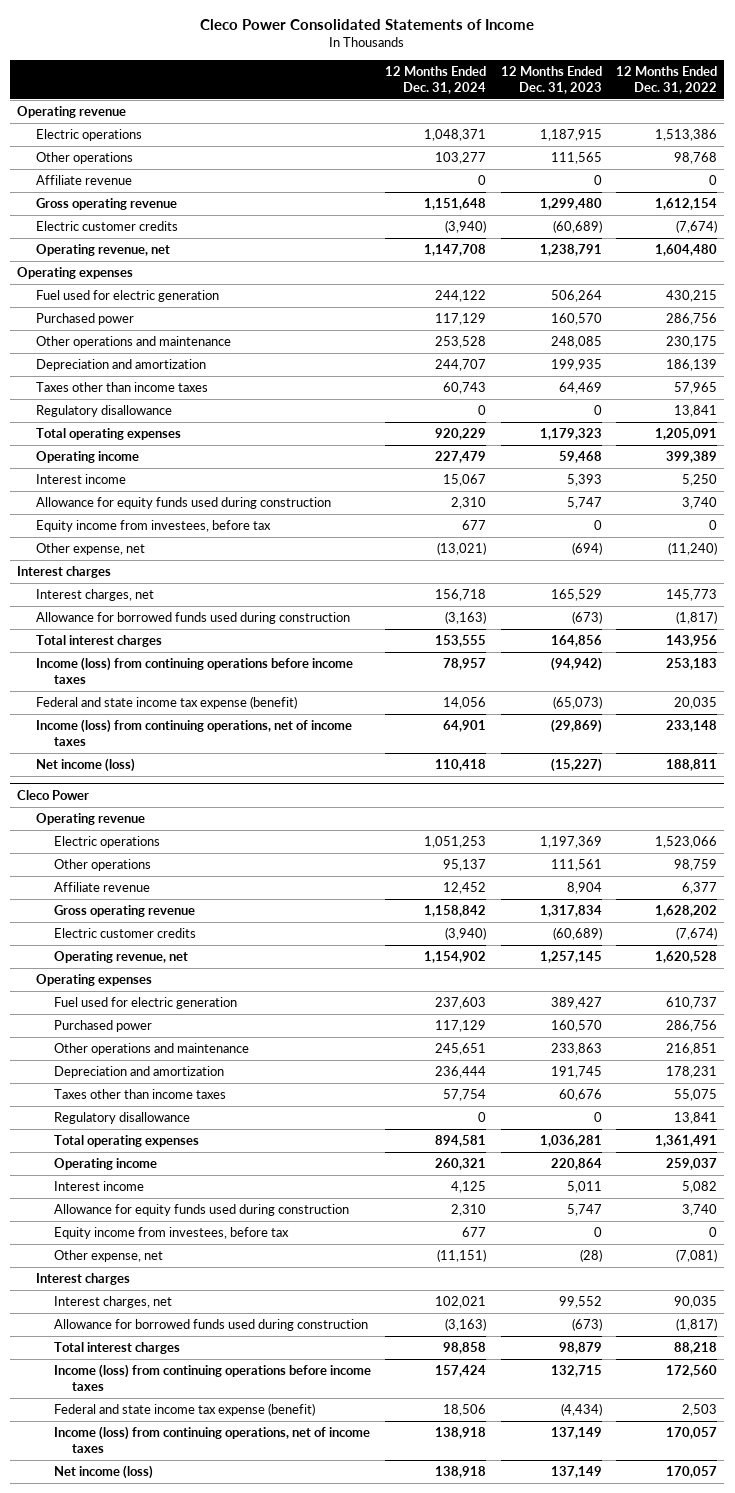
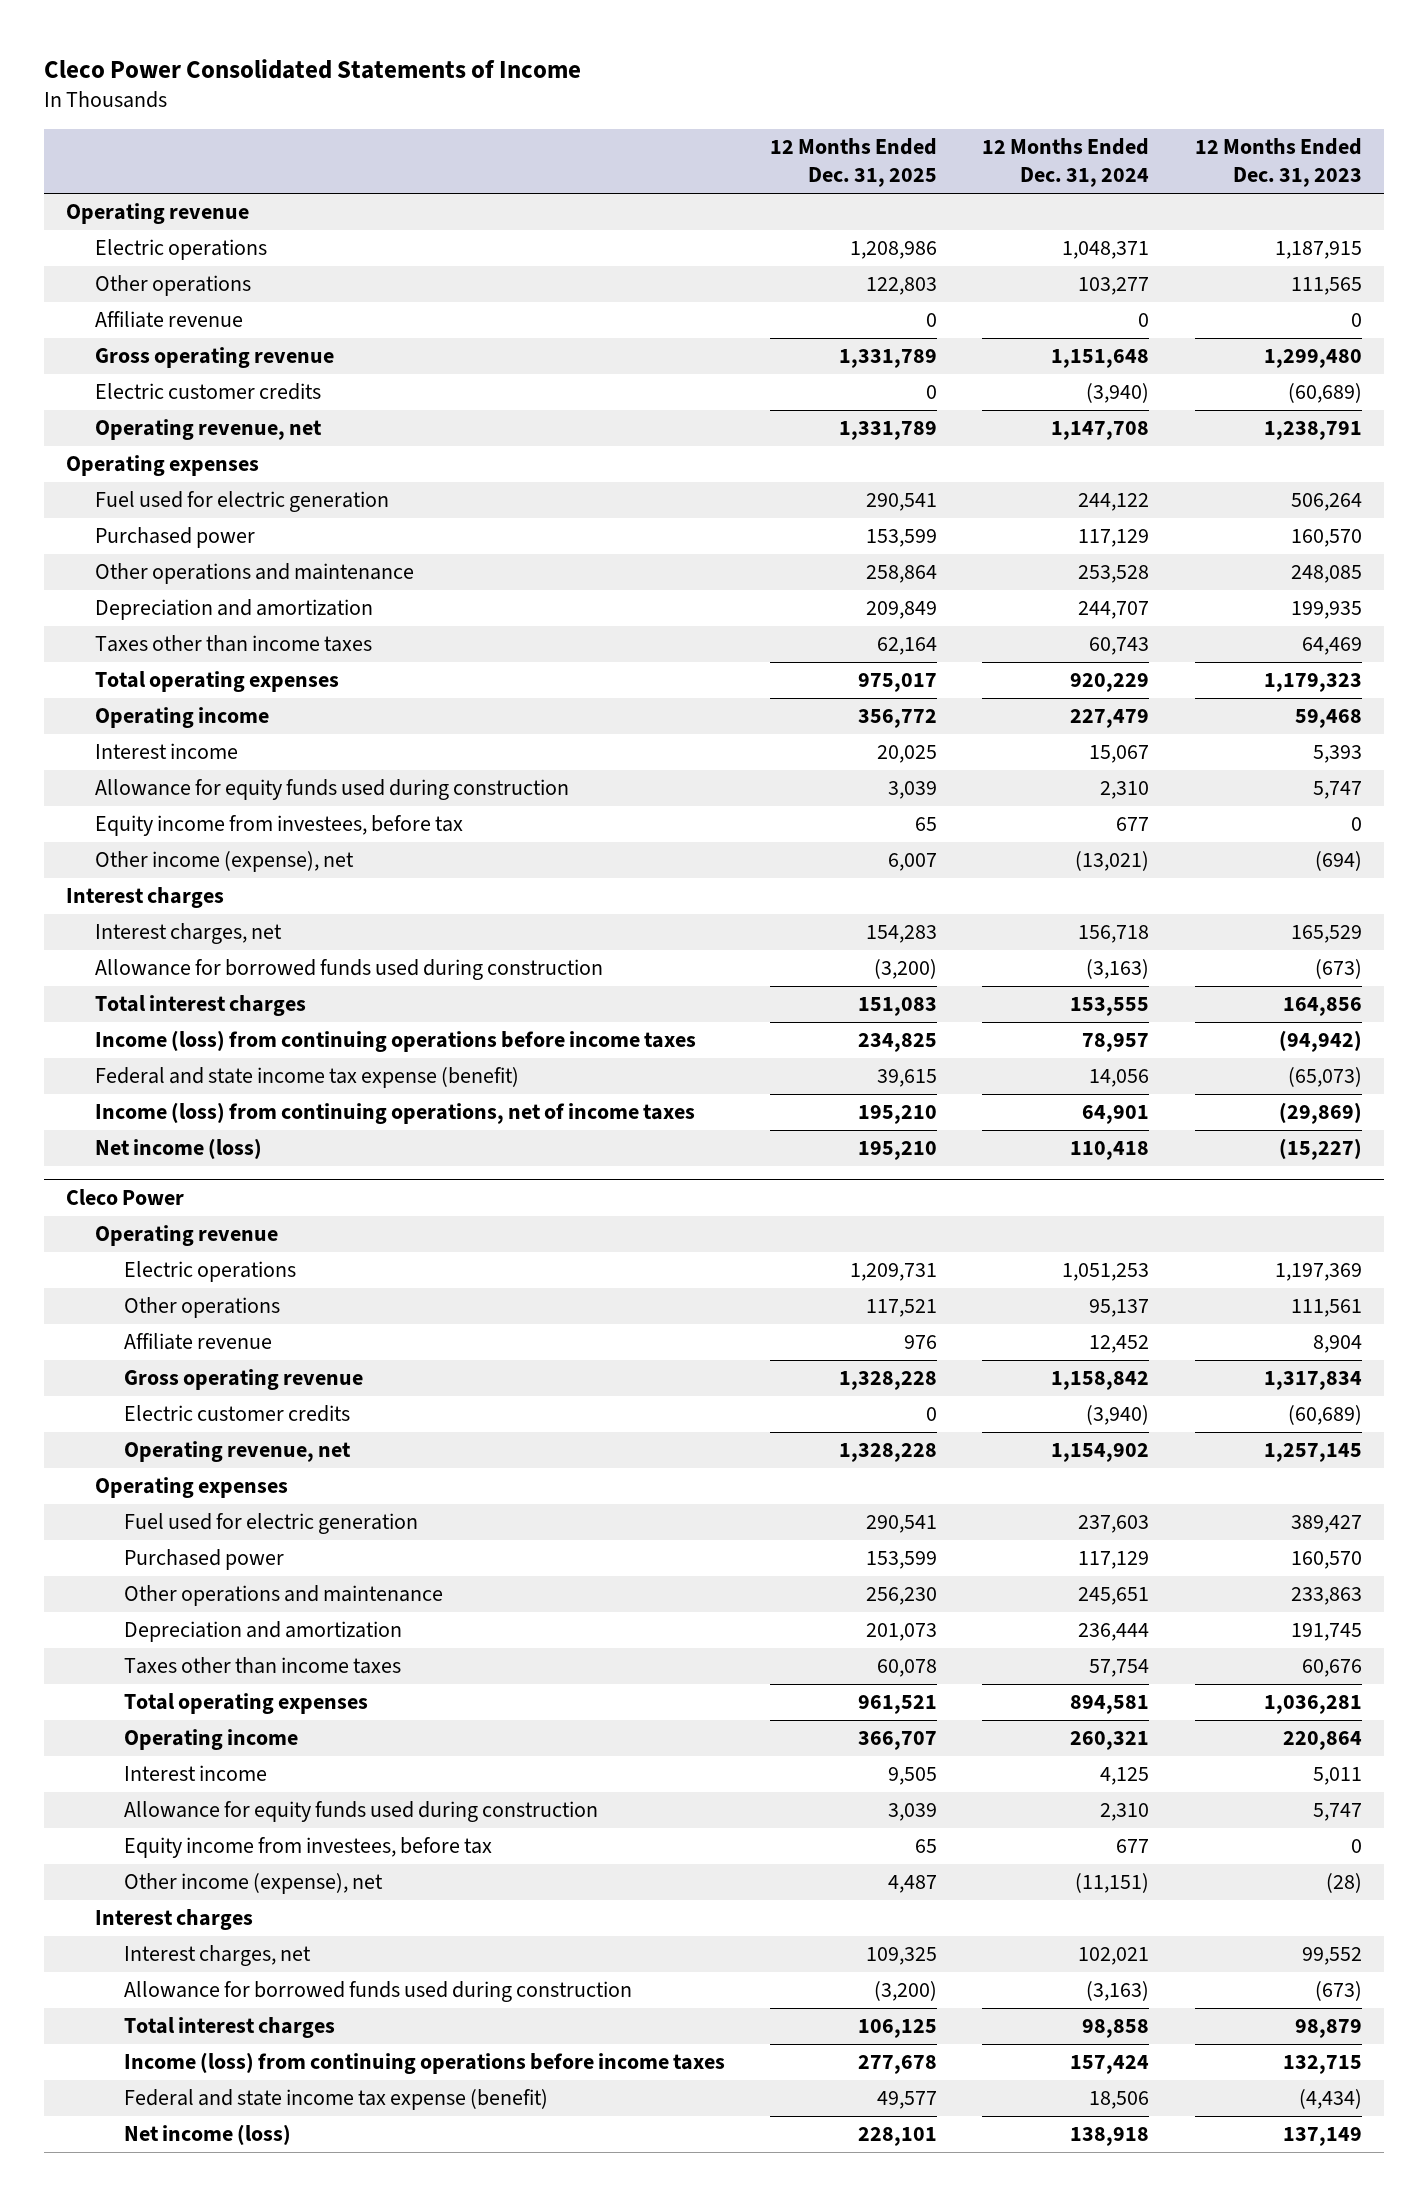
- | 12 Months Ended Dec. 31, 2024 | 12 Months Ended Dec. 31, 2023 | 12 Months Ended Dec. 31, 2022
+ | 12 Months Ended Dec. 31, 2025 | 12 Months Ended Dec. 31, 2024 | 12 Months Ended Dec. 31, 2023
- Regulatory disallowance | 0 | 0 | 13,841
- Other expense, net | (13,021) | (694) | (11,240)
+ Other income (expense), net | 6,007 | (13,021) | (694)
@ Cleco Power
- Regulatory disallowance | 0 | 0 | 13,841
- Other expense, net | (11,151) | (28) | (7,081)
+ Other income (expense), net | 4,487 | (11,151) | (28)
- Income (loss) from continuing operations, net of income taxes | 138,918 | 137,149 | 170,057

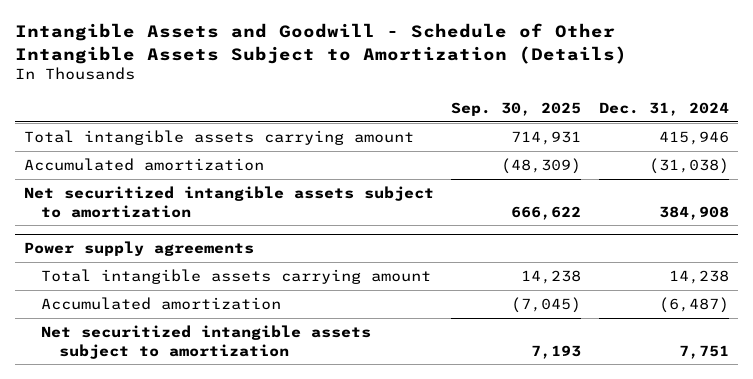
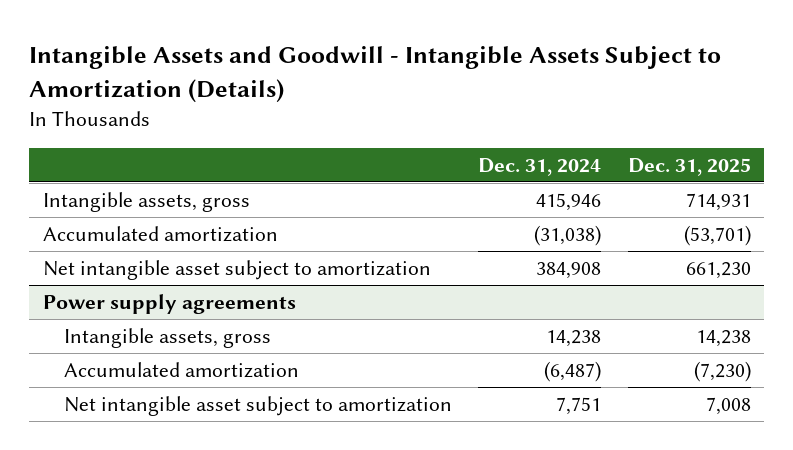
- Intangible Assets and Goodwill - Schedule of Other Intangible Assets Subject to Amortization (Details)
+ Intangible Assets and Goodwill - Intangible Assets Subject to Amortization (Details)
- | Sep. 30, 2025 | Dec. 31, 2024
+ | Dec. 31, 2024 | Dec. 31, 2025
- Total intangible assets carrying amount | 714,931 | 415,946
+ Intangible assets, gross | 415,946 | 714,931
- Net securitized intangible assets subject to amortization | 666,622 | 384,908
+ Net intangible asset subject to amortization | 384,908 | 661,230
@ Power supply agreements
- Total intangible assets carrying amount | 14,238 | 14,238
+ Intangible assets, gross | 14,238 | 14,238
- Net securitized intangible assets subject to amortization | 7,193 | 7,751
+ Net intangible asset subject to amortization | 7,751 | 7,008

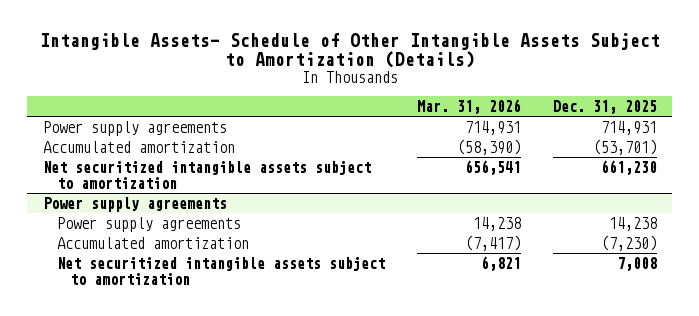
- Intangible Assets and Goodwill - Intangible Assets Subject to Amortization (Details)
+ Intangible Assets- Schedule of Other Intangible Assets Subject to Amortization (Details)
- | Dec. 31, 2024 | Dec. 31, 2025
+ | Mar. 31, 2026 | Dec. 31, 2025
- Intangible assets, gross | 415,946 | 714,931
+ Power supply agreements | 714,931 | 714,931
- Net intangible asset subject to amortization | 384,908 | 661,230
+ Net securitized intangible assets subject to amortization | 656,541 | 661,230
@ Power supply agreements
- Intangible assets, gross | 14,238 | 14,238
+ Power supply agreements | 14,238 | 14,238
- Net intangible asset subject to amortization | 7,751 | 7,008
+ Net securitized intangible assets subject to amortization | 6,821 | 7,008

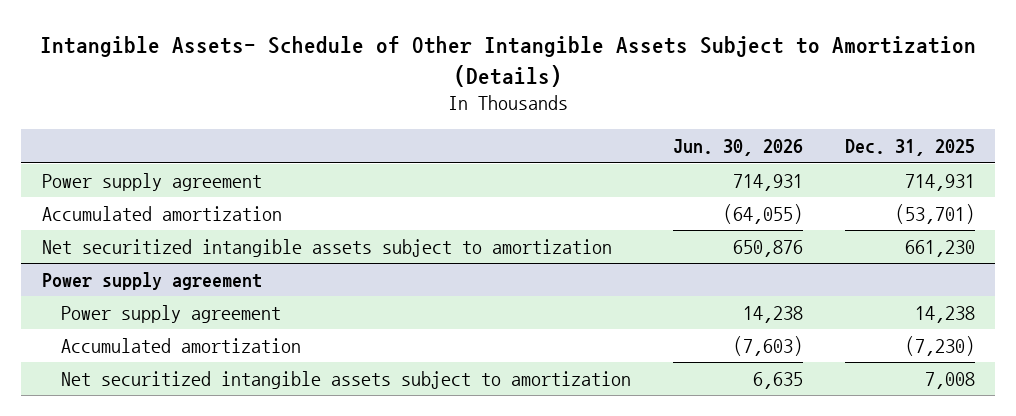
- | Mar. 31, 2026 | Dec. 31, 2025
+ | Jun. 30, 2026 | Dec. 31, 2025
- Power supply agreements | 714,931 | 714,931
+ Power supply agreement | 714,931 | 714,931
- Power supply agreements
- Power supply agreements | 14,238 | 14,238
+ Power supply agreement
+ Power supply agreement | 14,238 | 14,238

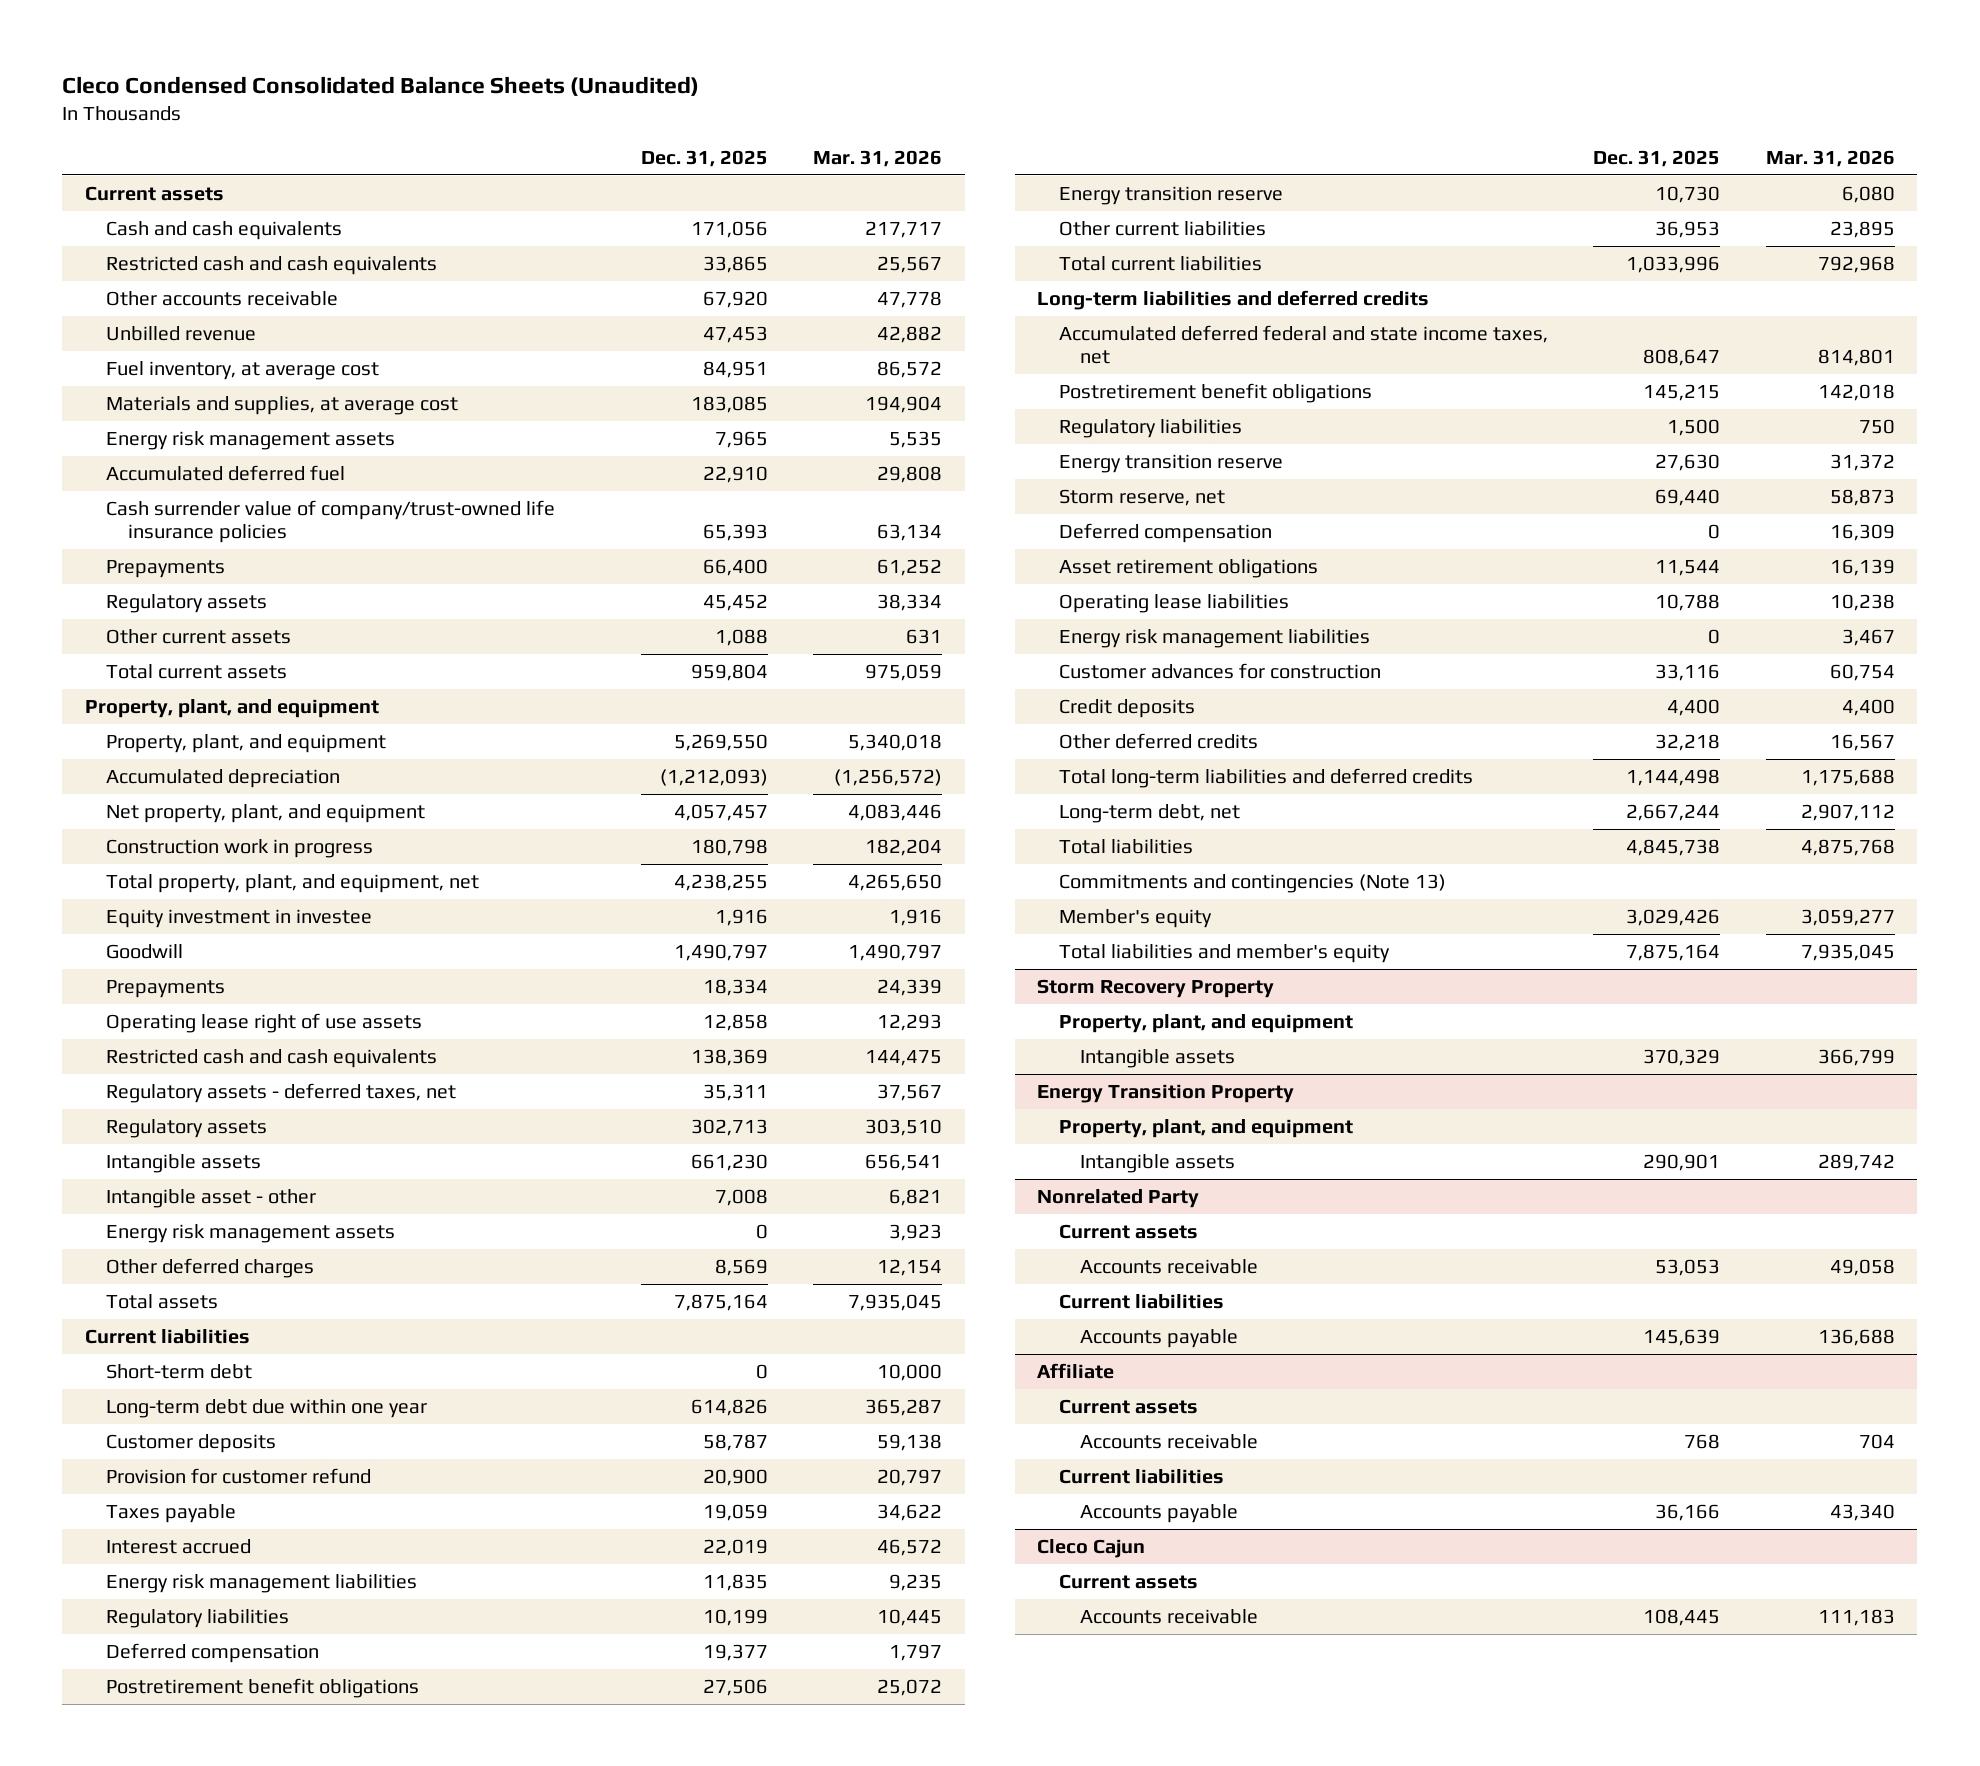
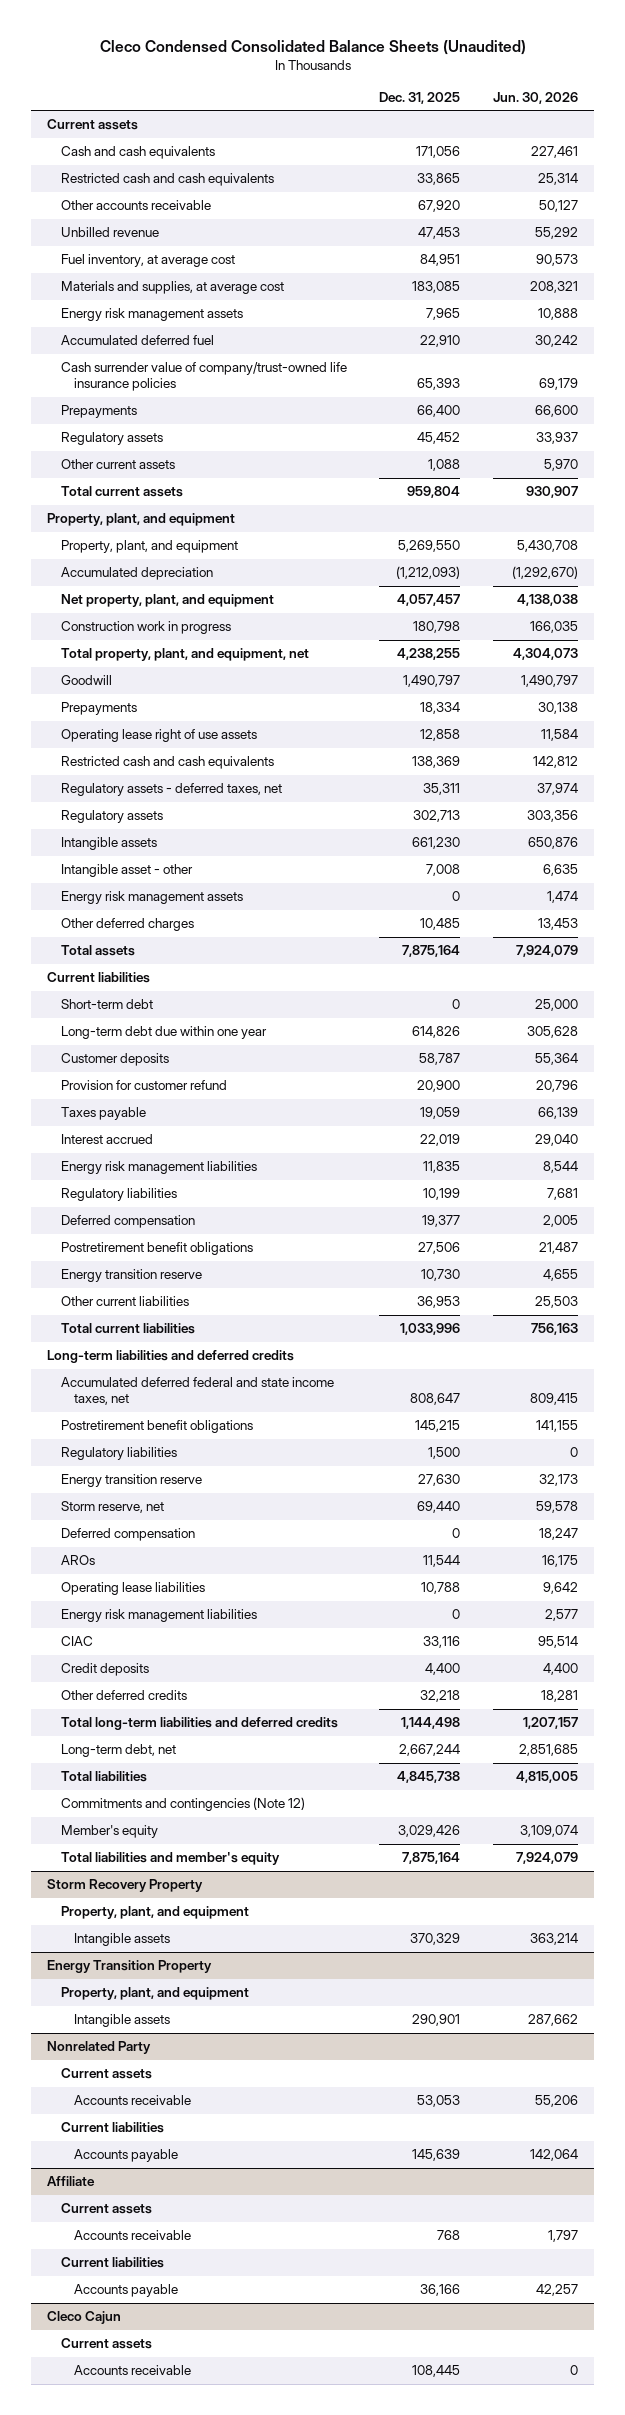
- | Dec. 31, 2025 | Mar. 31, 2026
+ | Dec. 31, 2025 | Jun. 30, 2026
- Equity investment in investee | 1,916 | 1,916
- Other deferred charges | 8,569 | 12,154
+ Other deferred charges | 10,485 | 13,453
- Asset retirement obligations | 11,544 | 16,139
+ AROs | 11,544 | 16,175
- Customer advances for construction | 33,116 | 60,754
+ CIAC | 33,116 | 95,514
- Commitments and contingencies (Note 13)
+ Commitments and contingencies (Note 12)

